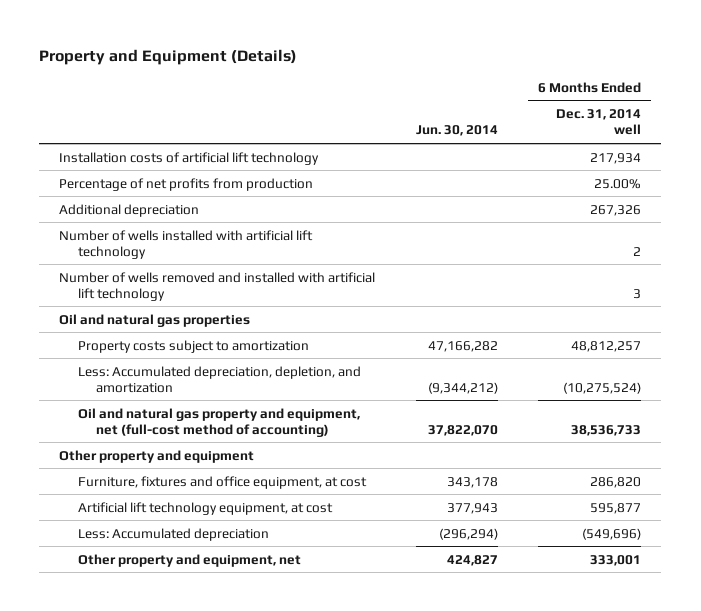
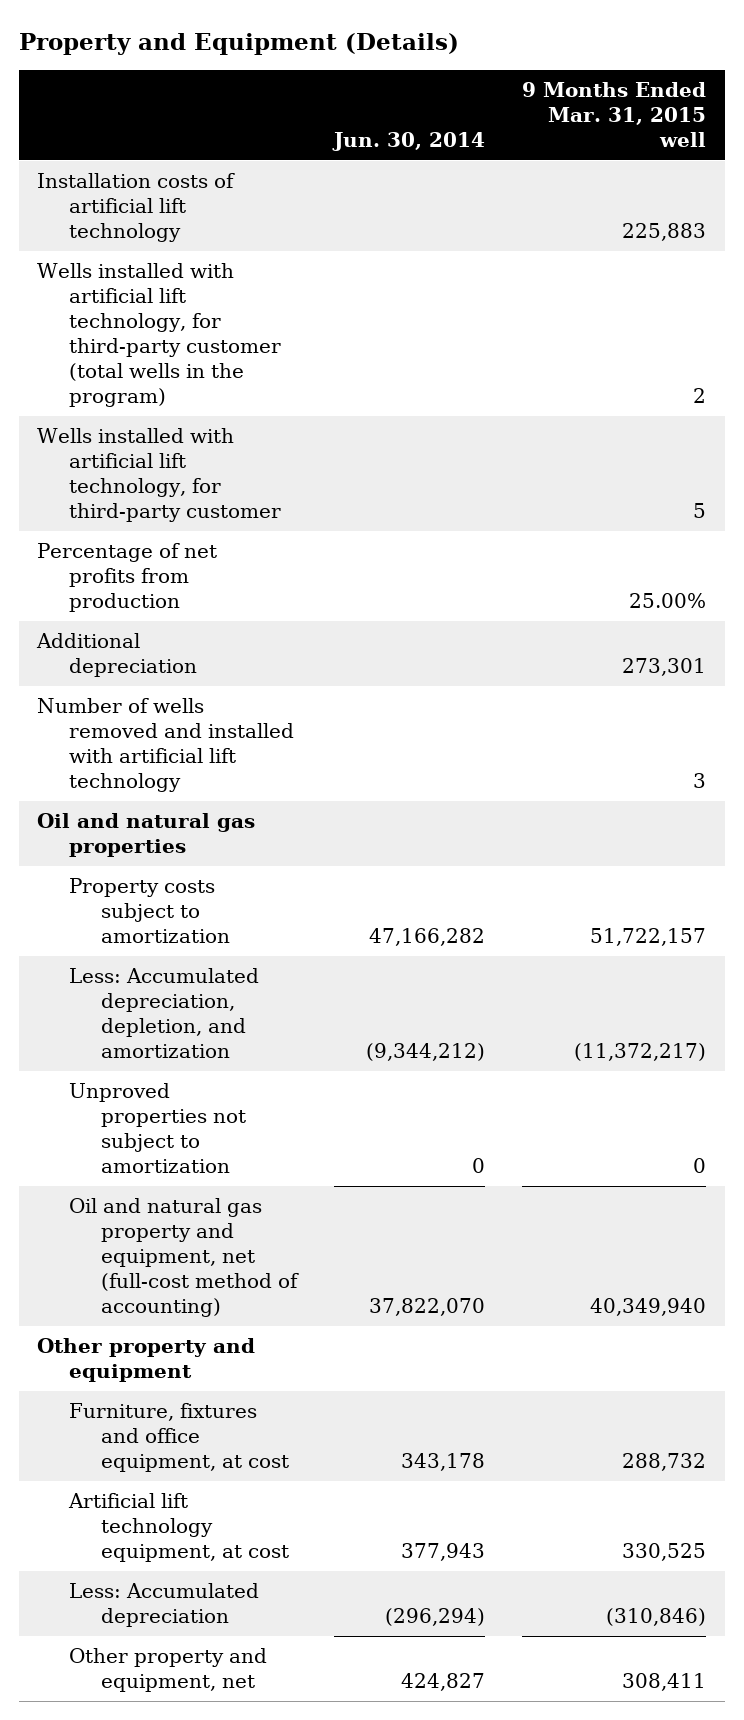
- | Jun. 30, 2014 | 6 Months Ended Dec. 31, 2014 well
+ | Jun. 30, 2014 | 9 Months Ended Mar. 31, 2015 well
+ Wells installed with artificial lift technology, for third-party customer (total wells in the program) | | 2
+ Wells installed with artificial lift technology, for third-party customer | | 5
- Number of wells installed with artificial lift technology | | 2
+ Unproved properties not subject to amortization | 0 | 0

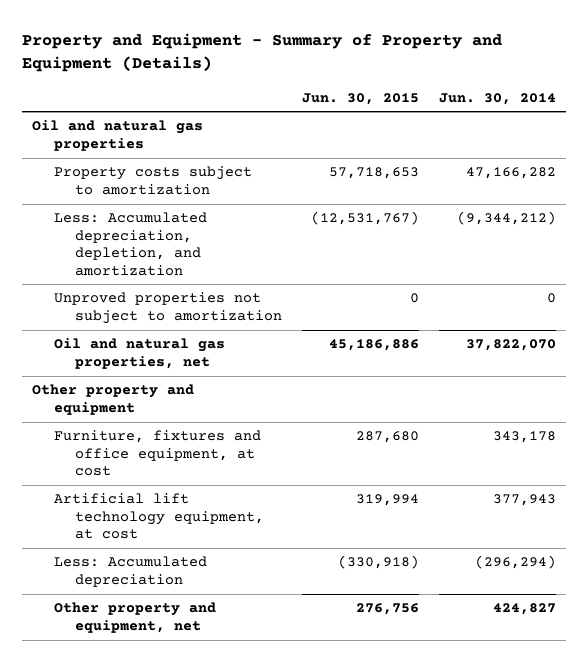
- Property and Equipment (Details)
+ Property and Equipment - Summary of Property and Equipment (Details)
- | Jun. 30, 2014 | 9 Months Ended Mar. 31, 2015 well
+ | Jun. 30, 2015 | Jun. 30, 2014
- Installation costs of artificial lift technology | | 225,883
- Wells installed with artificial lift technology, for third-party customer (total wells in the program) | | 2
- Wells installed with artificial lift technology, for third-party customer | | 5
- Percentage of net profits from production | | 25.00%
- Additional depreciation | | 273,301
- Number of wells removed and installed with artificial lift technology | | 3
- Oil and natural gas property and equipment, net (full-cost method of accounting) | 37,822,070 | 40,349,940
+ Oil and natural gas properties, net | 45,186,886 | 37,822,070

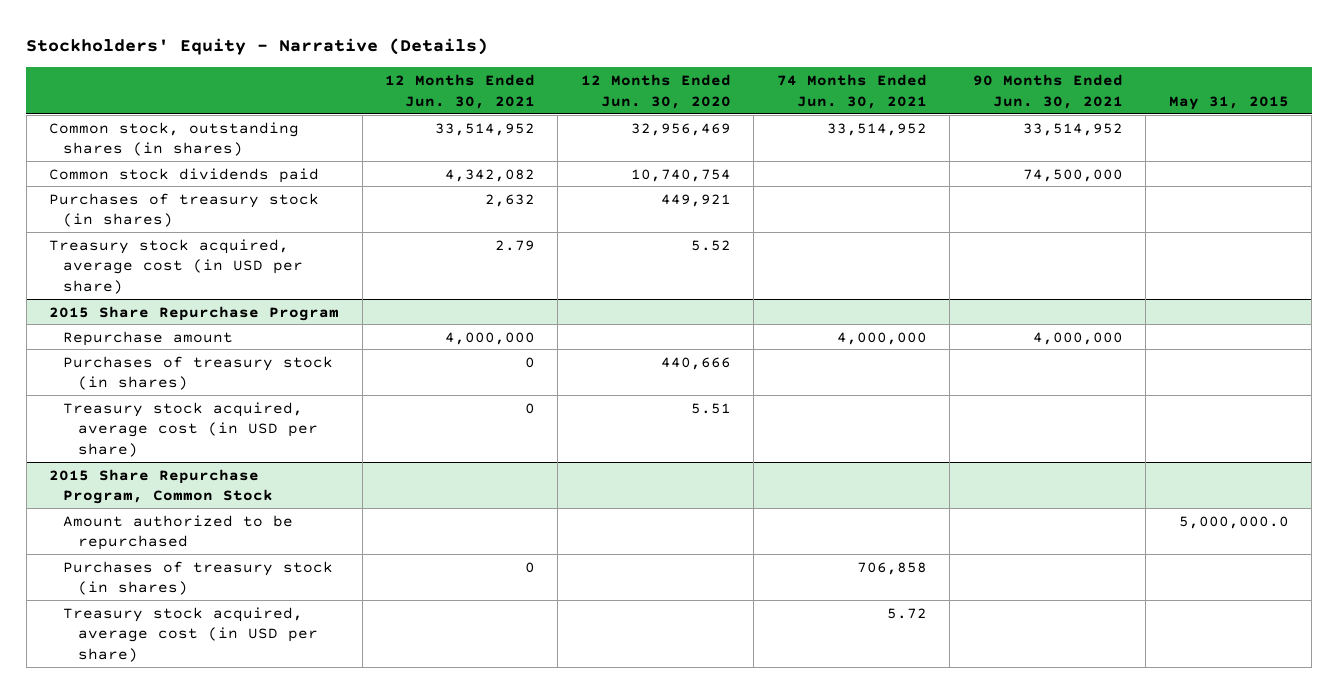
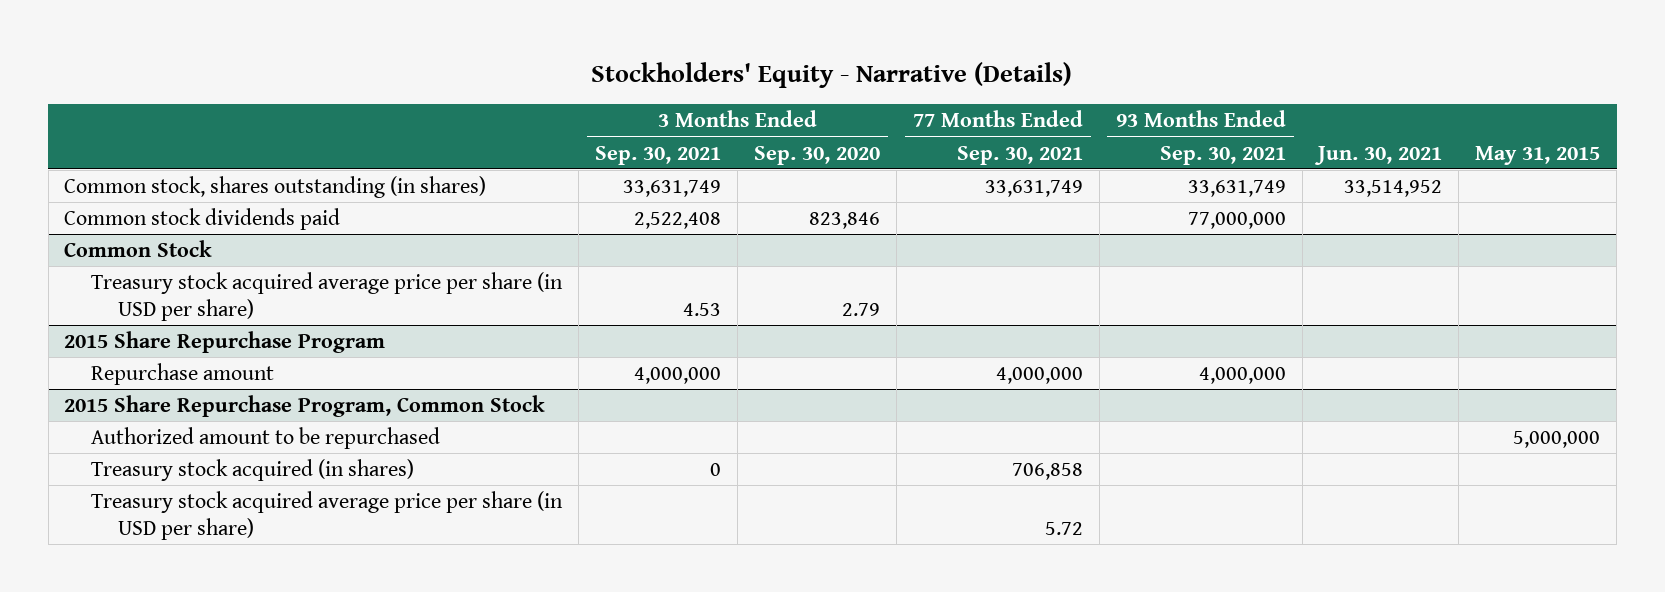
- | 12 Months Ended Jun. 30, 2021 | 12 Months Ended Jun. 30, 2020 | 74 Months Ended Jun. 30, 2021 | 90 Months Ended Jun. 30, 2021 | May 31, 2015
+ | 3 Months Ended Sep. 30, 2021 | 3 Months Ended Sep. 30, 2020 | 77 Months Ended Sep. 30, 2021 | 93 Months Ended Sep. 30, 2021 | Jun. 30, 2021 | May 31, 2015
- Common stock, outstanding shares (in shares) | 33,514,952 | 32,956,469 | 33,514,952 | 33,514,952 |
+ Common stock, shares outstanding (in shares) | 33,631,749 | | 33,631,749 | 33,631,749 | 33,514,952 |
- Purchases of treasury stock (in shares) | 2,632 | 449,921 | | |
- Treasury stock acquired, average cost (in USD per share) | 2.79 | 5.52 | | |
+ Common Stock
+ Treasury stock acquired average price per share (in USD per share) | 4.53 | 2.79 | | | |
@ 2015 Share Repurchase Program
- Purchases of treasury stock (in shares) | 0 | 440,666 | | |
- Treasury stock acquired, average cost (in USD per share) | 0 | 5.51 | | |
@ 2015 Share Repurchase Program, Common Stock
- Amount authorized to be repurchased | | | | | 5,000,000.0
- Purchases of treasury stock (in shares) | 0 | | 706,858 | |
- Treasury stock acquired, average cost (in USD per share) | | | 5.72 | |
+ Authorized amount to be repurchased | | | | | | 5,000,000
+ Treasury stock acquired (in shares) | 0 | | 706,858 | | |
+ Treasury stock acquired average price per share (in USD per share) | | | 5.72 | | |

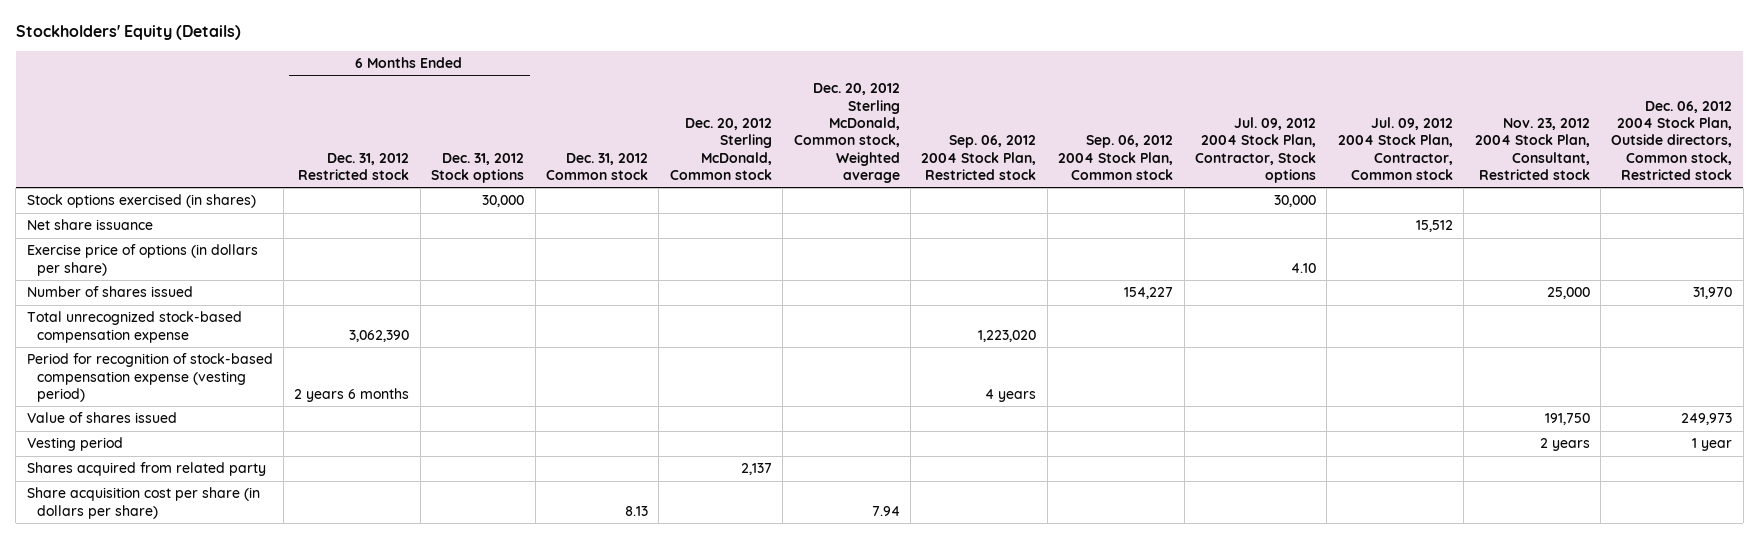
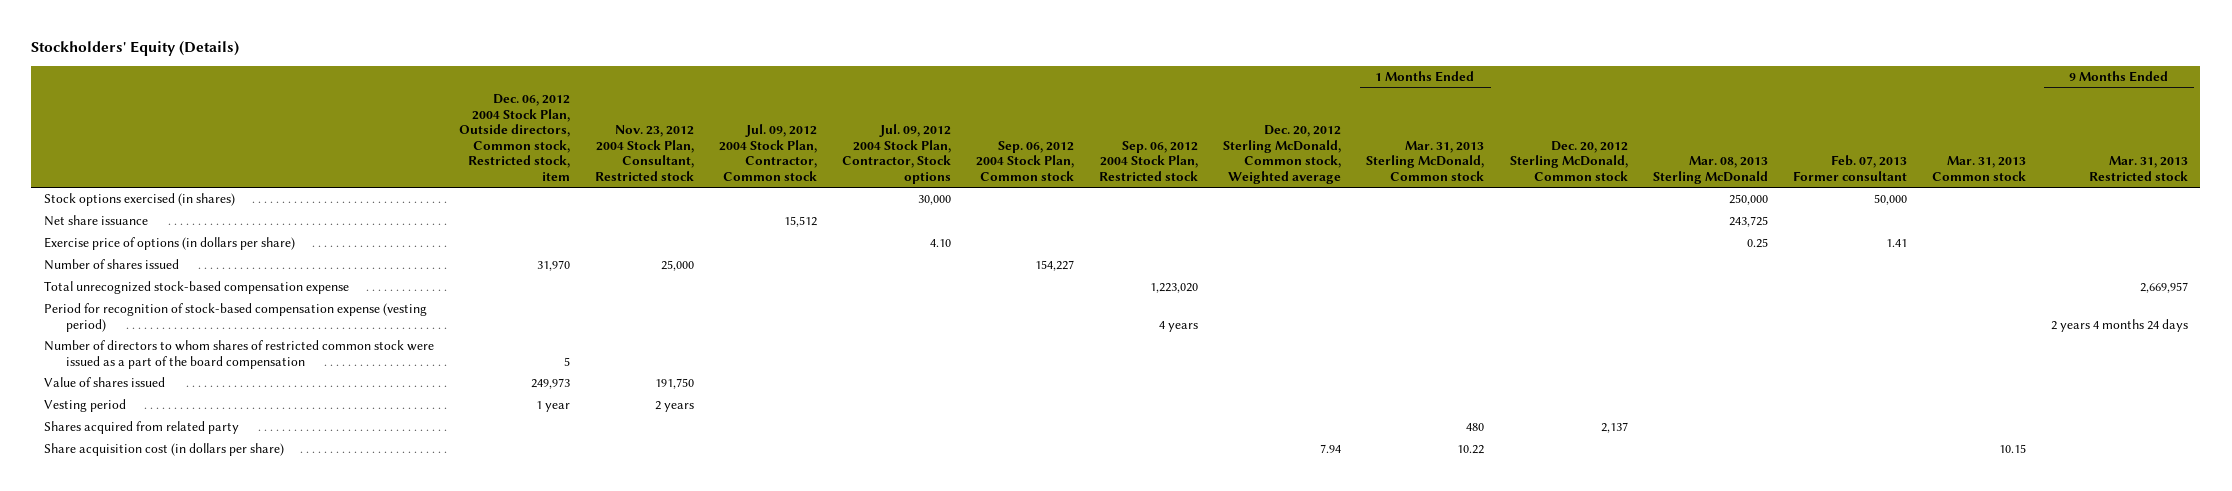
- | 6 Months Ended Dec. 31, 2012 Restricted stock | 6 Months Ended Dec. 31, 2012 Stock options | Dec. 31, 2012 Common stock | Dec. 20, 2012 Sterling McDonald, Common stock | Dec. 20, 2012 Sterling McDonald, Common stock, Weighted average | Sep. 06, 2012 2004 Stock Plan, Restricted stock | Sep. 06, 2012 2004 Stock Plan, Common stock | Jul. 09, 2012 2004 Stock Plan, Contractor, Stock options | Jul. 09, 2012 2004 Stock Plan, Contractor, Common stock | Nov. 23, 2012 2004 Stock Plan, Consultant, Restricted stock | Dec. 06, 2012 2004 Stock Plan, Outside directors, Common stock, Restricted stock
+ | Dec. 06, 2012 2004 Stock Plan, Outside directors, Common stock, Restricted stock, item | Nov. 23, 2012 2004 Stock Plan, Consultant, Restricted stock | Jul. 09, 2012 2004 Stock Plan, Contractor, Common stock | Jul. 09, 2012 2004 Stock Plan, Contractor, Stock options | Sep. 06, 2012 2004 Stock Plan, Common stock | Sep. 06, 2012 2004 Stock Plan, Restricted stock | Dec. 20, 2012 Sterling McDonald, Common stock, Weighted average | 1 Months Ended Mar. 31, 2013 Sterling McDonald, Common stock | Dec. 20, 2012 Sterling McDonald, Common stock | Mar. 08, 2013 Sterling McDonald | Feb. 07, 2013 Former consultant | Mar. 31, 2013 Common stock | 9 Months Ended Mar. 31, 2013 Restricted stock
+ Number of directors to whom shares of restricted common stock were issued as a part of the board compensation | 5 | | | | | | | | | | | |
- Share acquisition cost per share (in dollars per share) | | | 8.13 | | 7.94 | | | | | |
+ Share acquisition cost (in dollars per share) | | | | | | | 7.94 | 10.22 | | | | 10.15 |

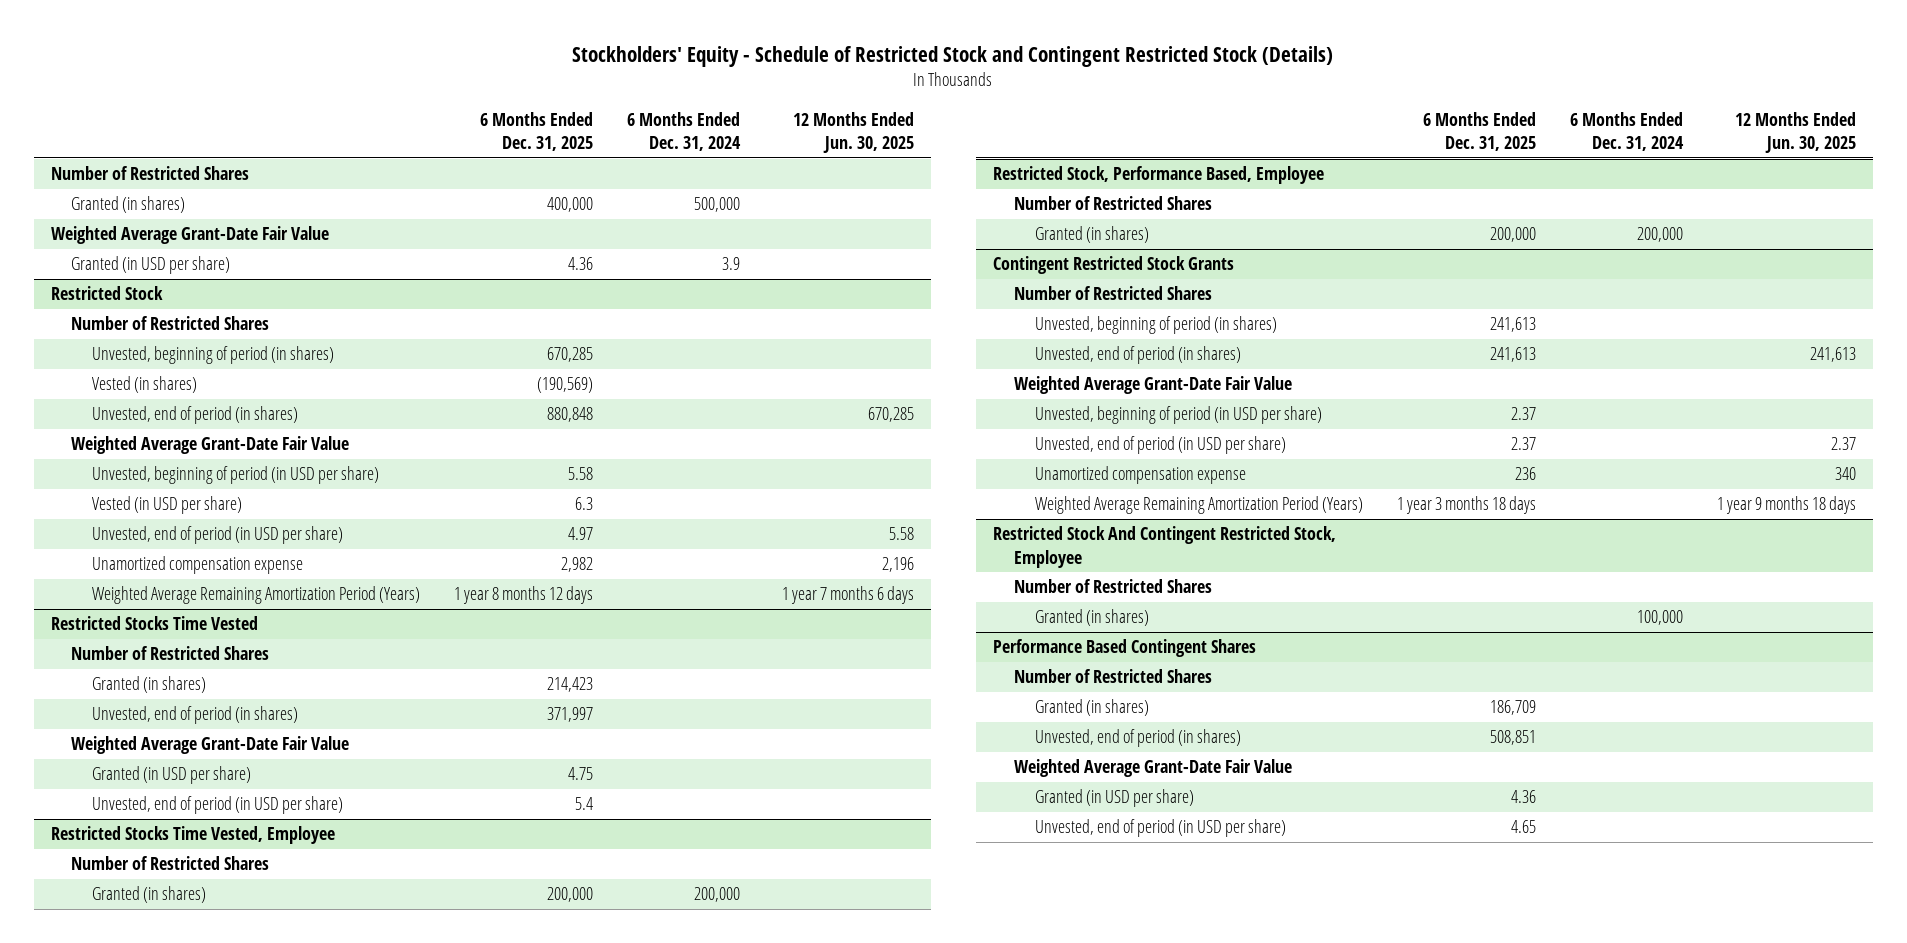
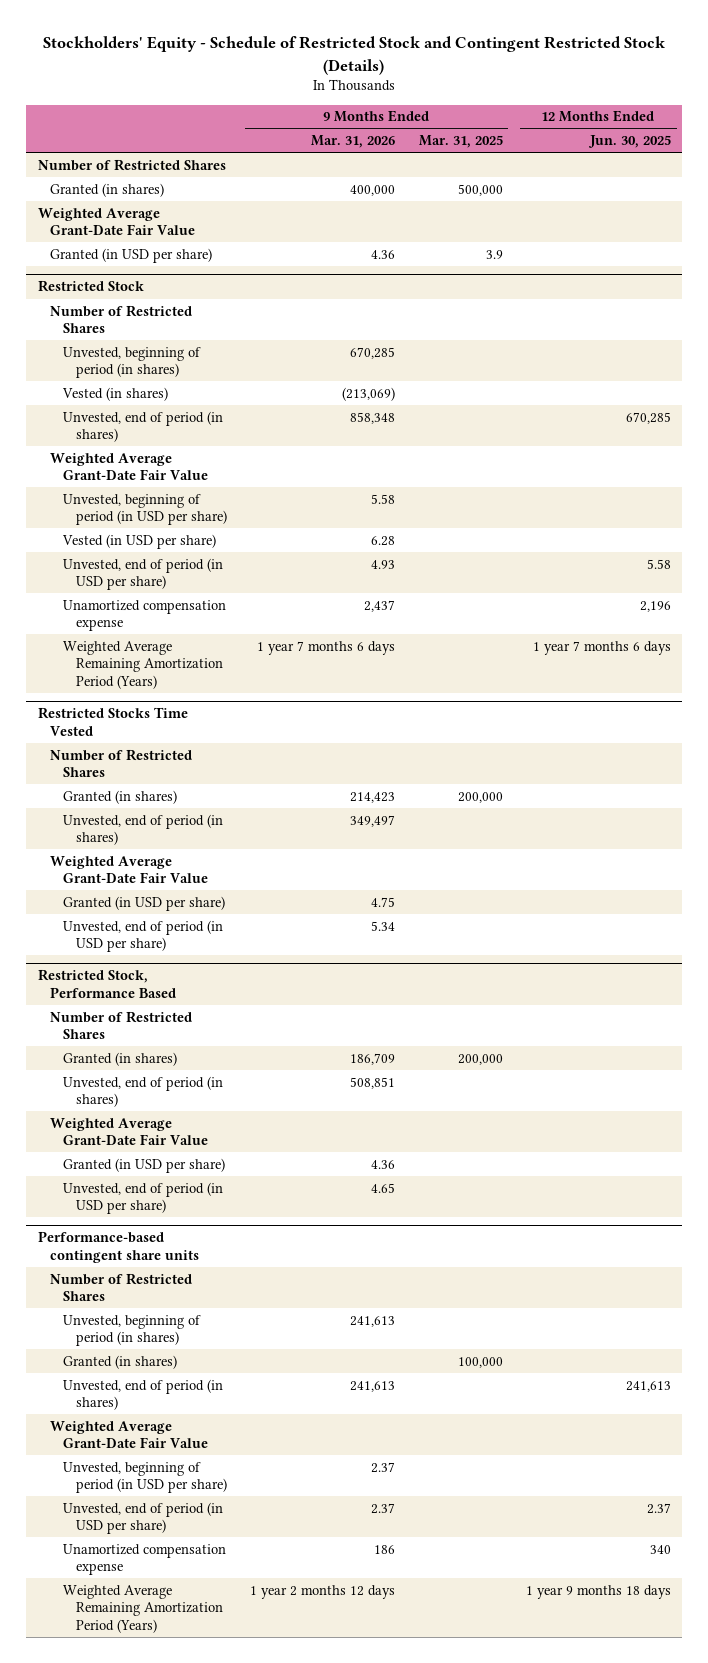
- | 6 Months Ended Dec. 31, 2025 | 6 Months Ended Dec. 31, 2024 | 12 Months Ended Jun. 30, 2025
+ | 9 Months Ended Mar. 31, 2026 | 9 Months Ended Mar. 31, 2025 | 12 Months Ended Jun. 30, 2025
- Restricted Stocks Time Vested, Employee
- Number of Restricted Shares
- Granted (in shares) | 200,000 | 200,000 |
- Restricted Stock, Performance Based, Employee
+ Restricted Stock, Performance Based
- Contingent Restricted Stock Grants
+ Unvested, end of period (in shares) | 508,851 | |
+ Weighted Average Grant-Date Fair Value
+ Granted (in USD per share) | 4.36 | |
+ Unvested, end of period (in USD per share) | 4.65 | |
+ Performance-based contingent share units
+ Granted (in shares) | | 100,000 |
- Restricted Stock And Contingent Restricted Stock, Employee
- Number of Restricted Shares
- Granted (in shares) | | 100,000 |
- Performance Based Contingent Shares
- Number of Restricted Shares
- Granted (in shares) | 186,709 | |
- Unvested, end of period (in shares) | 508,851 | |
- Weighted Average Grant-Date Fair Value
- Granted (in USD per share) | 4.36 | |
- Unvested, end of period (in USD per share) | 4.65 | |

